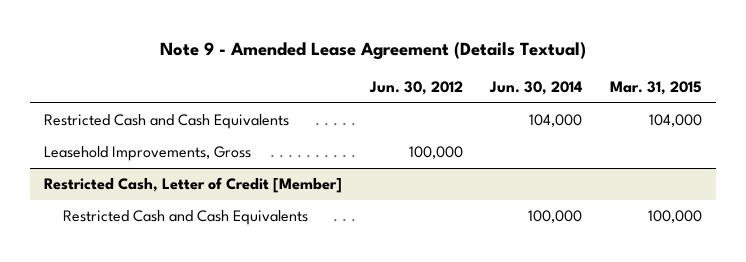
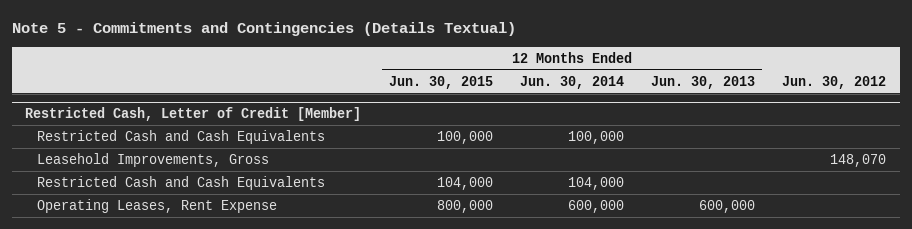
- Note 9 - Amended Lease Agreement (Details Textual)
+ Note 5 - Commitments and Contingencies (Details Textual)
- | Jun. 30, 2012 | Jun. 30, 2014 | Mar. 31, 2015
+ | 12 Months Ended Jun. 30, 2015 | 12 Months Ended Jun. 30, 2014 | 12 Months Ended Jun. 30, 2013 | Jun. 30, 2012
- Restricted Cash and Cash Equivalents | | 104,000 | 104,000
- Leasehold Improvements, Gross | 100,000 | |
@ Restricted Cash, Letter of Credit [Member]
+ Leasehold Improvements, Gross | | | | 148,070
+ Restricted Cash and Cash Equivalents | 104,000 | 104,000 | |
+ Operating Leases, Rent Expense | 800,000 | 600,000 | 600,000 |

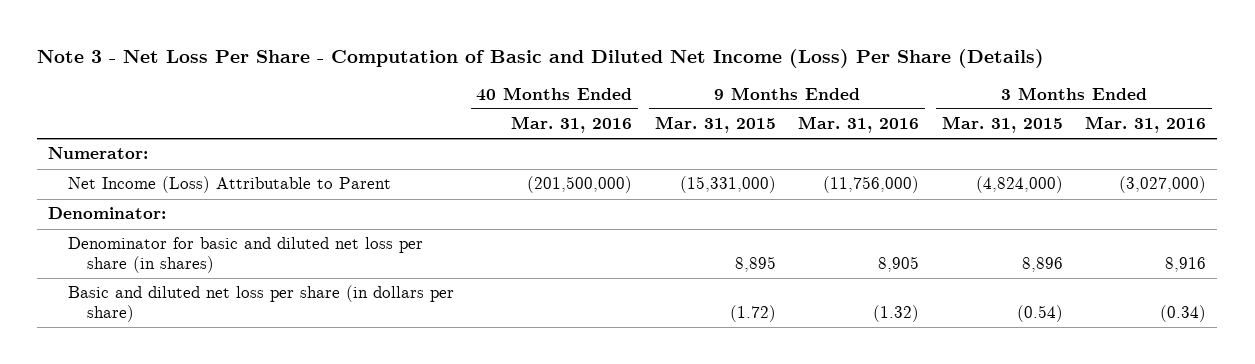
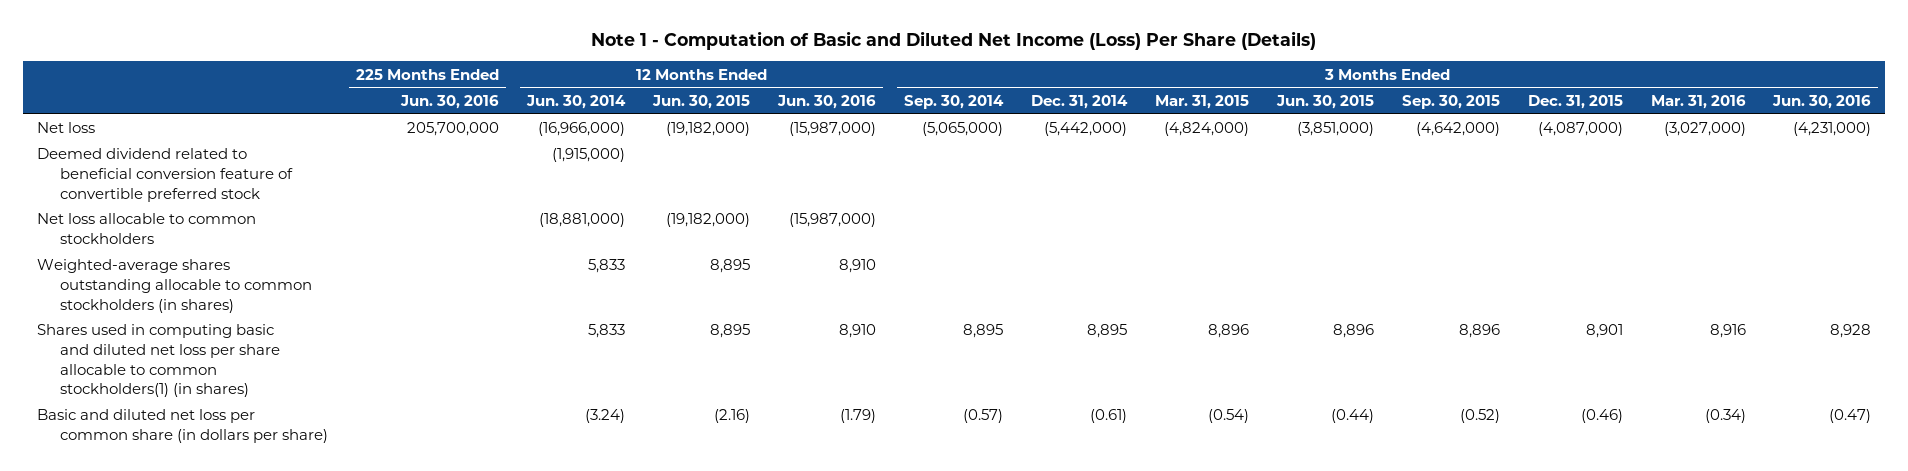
- Note 3 - Net Loss Per Share - Computation of Basic and Diluted Net Income (Loss) Per Share (Details)
+ Note 1 - Computation of Basic and Diluted Net Income (Loss) Per Share (Details)
- | 40 Months Ended Mar. 31, 2016 | 9 Months Ended Mar. 31, 2015 | 9 Months Ended Mar. 31, 2016 | 3 Months Ended Mar. 31, 2015 | 3 Months Ended Mar. 31, 2016
+ | 225 Months Ended Jun. 30, 2016 | 12 Months Ended Jun. 30, 2014 | 12 Months Ended Jun. 30, 2015 | 12 Months Ended Jun. 30, 2016 | 3 Months Ended Sep. 30, 2014 | 3 Months Ended Dec. 31, 2014 | 3 Months Ended Mar. 31, 2015 | 3 Months Ended Jun. 30, 2015 | 3 Months Ended Sep. 30, 2015 | 3 Months Ended Dec. 31, 2015 | 3 Months Ended Mar. 31, 2016 | 3 Months Ended Jun. 30, 2016
- Numerator:
- Net Income (Loss) Attributable to Parent | (201,500,000) | (15,331,000) | (11,756,000) | (4,824,000) | (3,027,000)
- Denominator:
- Denominator for basic and diluted net loss per share (in shares) | | 8,895 | 8,905 | 8,896 | 8,916
- Basic and diluted net loss per share (in dollars per share) | | (1.72) | (1.32) | (0.54) | (0.34)
+ Net loss | 205,700,000 | (16,966,000) | (19,182,000) | (15,987,000) | (5,065,000) | (5,442,000) | (4,824,000) | (3,851,000) | (4,642,000) | (4,087,000) | (3,027,000) | (4,231,000)
+ Deemed dividend related to beneficial conversion feature of convertible preferred stock | | (1,915,000) | | | | | | | | | |
+ Net loss allocable to common stockholders | | (18,881,000) | (19,182,000) | (15,987,000) | | | | | | | |
+ Weighted-average shares outstanding allocable to common stockholders (in shares) | | 5,833 | 8,895 | 8,910 | | | | | | | |
+ Shares used in computing basic and diluted net loss per share allocable to common stockholders(1) (in shares) | | 5,833 | 8,895 | 8,910 | 8,895 | 8,895 | 8,896 | 8,896 | 8,896 | 8,901 | 8,916 | 8,928
+ Basic and diluted net loss per common share (in dollars per share) | | (3.24) | (2.16) | (1.79) | (0.57) | (0.61) | (0.54) | (0.44) | (0.52) | (0.46) | (0.34) | (0.47)

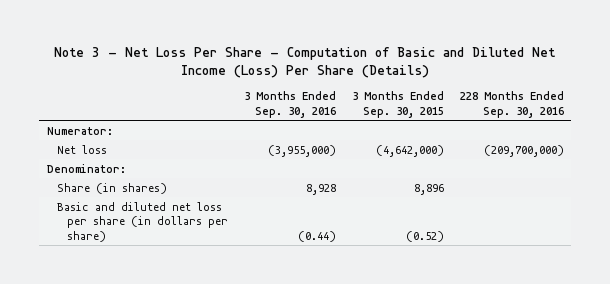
- Note 1 - Computation of Basic and Diluted Net Income (Loss) Per Share (Details)
+ Note 3 - Net Loss Per Share - Computation of Basic and Diluted Net Income (Loss) Per Share (Details)
- | 225 Months Ended Jun. 30, 2016 | 12 Months Ended Jun. 30, 2014 | 12 Months Ended Jun. 30, 2015 | 12 Months Ended Jun. 30, 2016 | 3 Months Ended Sep. 30, 2014 | 3 Months Ended Dec. 31, 2014 | 3 Months Ended Mar. 31, 2015 | 3 Months Ended Jun. 30, 2015 | 3 Months Ended Sep. 30, 2015 | 3 Months Ended Dec. 31, 2015 | 3 Months Ended Mar. 31, 2016 | 3 Months Ended Jun. 30, 2016
+ | 3 Months Ended Sep. 30, 2016 | 3 Months Ended Sep. 30, 2015 | 228 Months Ended Sep. 30, 2016
+ Numerator:
- Deemed dividend related to beneficial conversion feature of convertible preferred stock | | (1,915,000) | | | | | | | | | |
- Net loss allocable to common stockholders | | (18,881,000) | (19,182,000) | (15,987,000) | | | | | | | |
- Weighted-average shares outstanding allocable to common stockholders (in shares) | | 5,833 | 8,895 | 8,910 | | | | | | | |
- Shares used in computing basic and diluted net loss per share allocable to common stockholders(1) (in shares) | | 5,833 | 8,895 | 8,910 | 8,895 | 8,895 | 8,896 | 8,896 | 8,896 | 8,901 | 8,916 | 8,928
- Basic and diluted net loss per common share (in dollars per share) | | (3.24) | (2.16) | (1.79) | (0.57) | (0.61) | (0.54) | (0.44) | (0.52) | (0.46) | (0.34) | (0.47)
+ Denominator:
+ Share (in shares) | 8,928 | 8,896 |
+ Basic and diluted net loss per share (in dollars per share) | (0.44) | (0.52) |

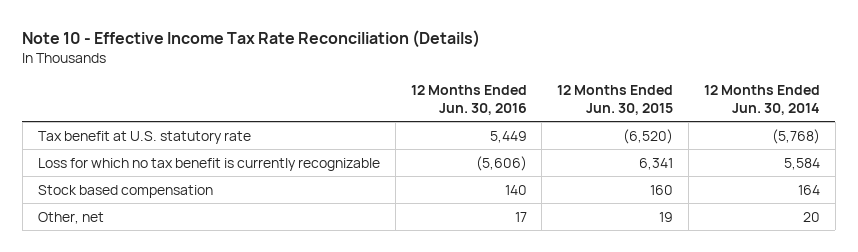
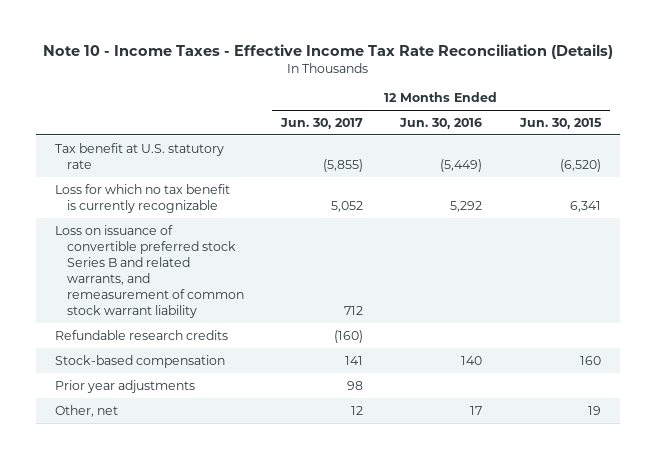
- Note 10 - Effective Income Tax Rate Reconciliation (Details)
+ Note 10 - Income Taxes - Effective Income Tax Rate Reconciliation (Details)
- | 12 Months Ended Jun. 30, 2016 | 12 Months Ended Jun. 30, 2015 | 12 Months Ended Jun. 30, 2014
+ | 12 Months Ended Jun. 30, 2017 | 12 Months Ended Jun. 30, 2016 | 12 Months Ended Jun. 30, 2015
- Tax benefit at U.S. statutory rate | 5,449 | (6,520) | (5,768)
- Loss for which no tax benefit is currently recognizable | (5,606) | 6,341 | 5,584
- Stock based compensation | 140 | 160 | 164
+ Tax benefit at U.S. statutory rate | (5,855) | (5,449) | (6,520)
+ Loss for which no tax benefit is currently recognizable | 5,052 | 5,292 | 6,341
+ Loss on issuance of convertible preferred stock Series B and related warrants, and remeasurement of common stock warrant liability | 712 | |
+ Refundable research credits | (160) | |
+ Stock-based compensation | 141 | 140 | 160
+ Prior year adjustments | 98 | |

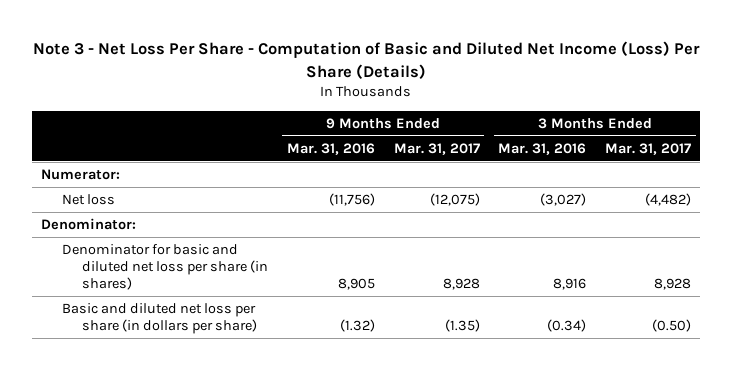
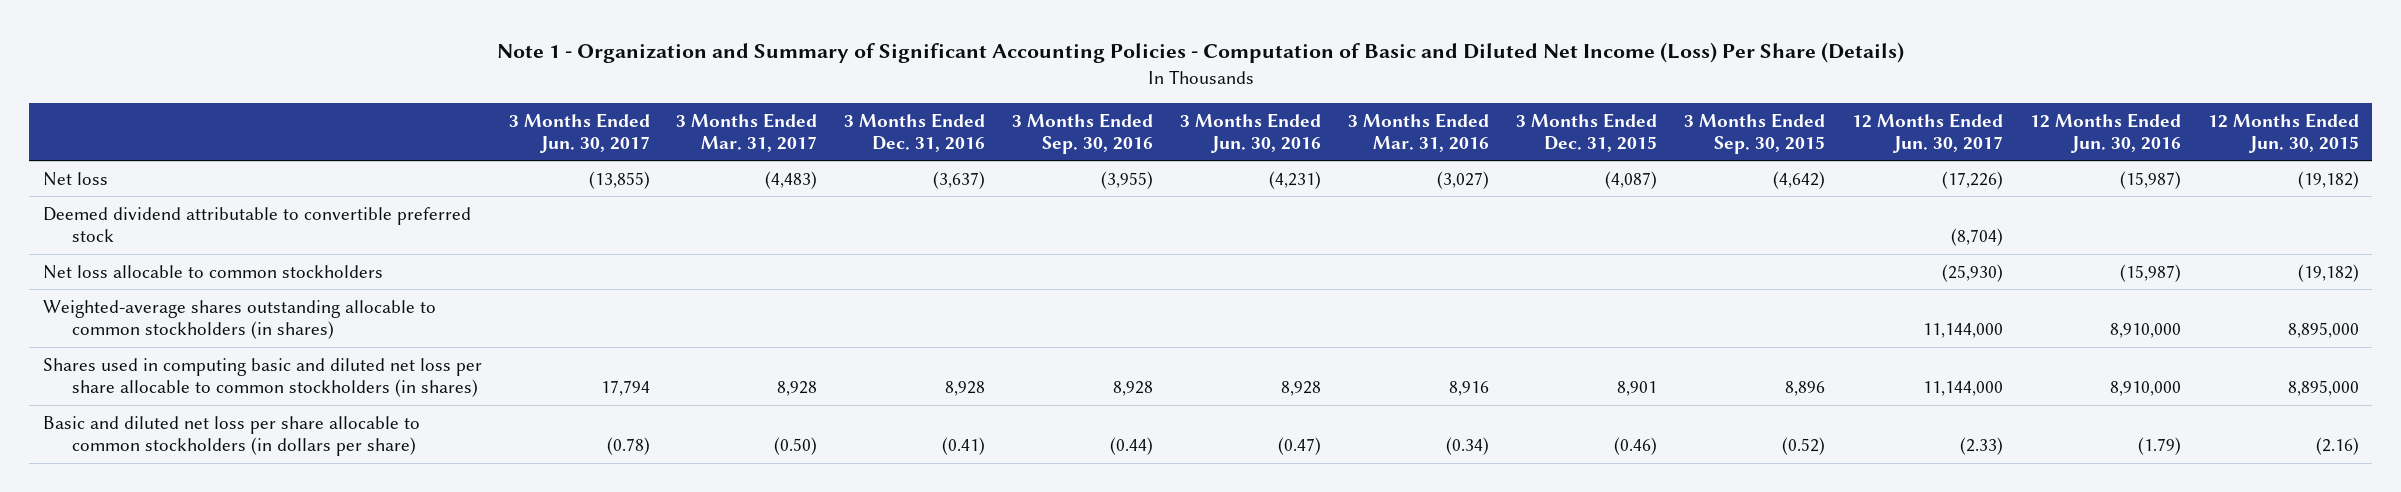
- Note 3 - Net Loss Per Share - Computation of Basic and Diluted Net Income (Loss) Per Share (Details)
+ Note 1 - Organization and Summary of Significant Accounting Policies - Computation of Basic and Diluted Net Income (Loss) Per Share (Details)
- | 9 Months Ended Mar. 31, 2016 | 9 Months Ended Mar. 31, 2017 | 3 Months Ended Mar. 31, 2016 | 3 Months Ended Mar. 31, 2017
+ | 3 Months Ended Jun. 30, 2017 | 3 Months Ended Mar. 31, 2017 | 3 Months Ended Dec. 31, 2016 | 3 Months Ended Sep. 30, 2016 | 3 Months Ended Jun. 30, 2016 | 3 Months Ended Mar. 31, 2016 | 3 Months Ended Dec. 31, 2015 | 3 Months Ended Sep. 30, 2015 | 12 Months Ended Jun. 30, 2017 | 12 Months Ended Jun. 30, 2016 | 12 Months Ended Jun. 30, 2015
- Numerator:
- Net loss | (11,756) | (12,075) | (3,027) | (4,482)
- Denominator:
- Denominator for basic and diluted net loss per share (in shares) | 8,905 | 8,928 | 8,916 | 8,928
- Basic and diluted net loss per share (in dollars per share) | (1.32) | (1.35) | (0.34) | (0.50)
+ Net loss | (13,855) | (4,483) | (3,637) | (3,955) | (4,231) | (3,027) | (4,087) | (4,642) | (17,226) | (15,987) | (19,182)
+ Deemed dividend attributable to convertible preferred stock | | | | | | | | | (8,704) | |
+ Net loss allocable to common stockholders | | | | | | | | | (25,930) | (15,987) | (19,182)
+ Weighted-average shares outstanding allocable to common stockholders (in shares) | | | | | | | | | 11,144,000 | 8,910,000 | 8,895,000
+ Shares used in computing basic and diluted net loss per share allocable to common stockholders (in shares) | 17,794 | 8,928 | 8,928 | 8,928 | 8,928 | 8,916 | 8,901 | 8,896 | 11,144,000 | 8,910,000 | 8,895,000
+ Basic and diluted net loss per share allocable to common stockholders (in dollars per share) | (0.78) | (0.50) | (0.41) | (0.44) | (0.47) | (0.34) | (0.46) | (0.52) | (2.33) | (1.79) | (2.16)

